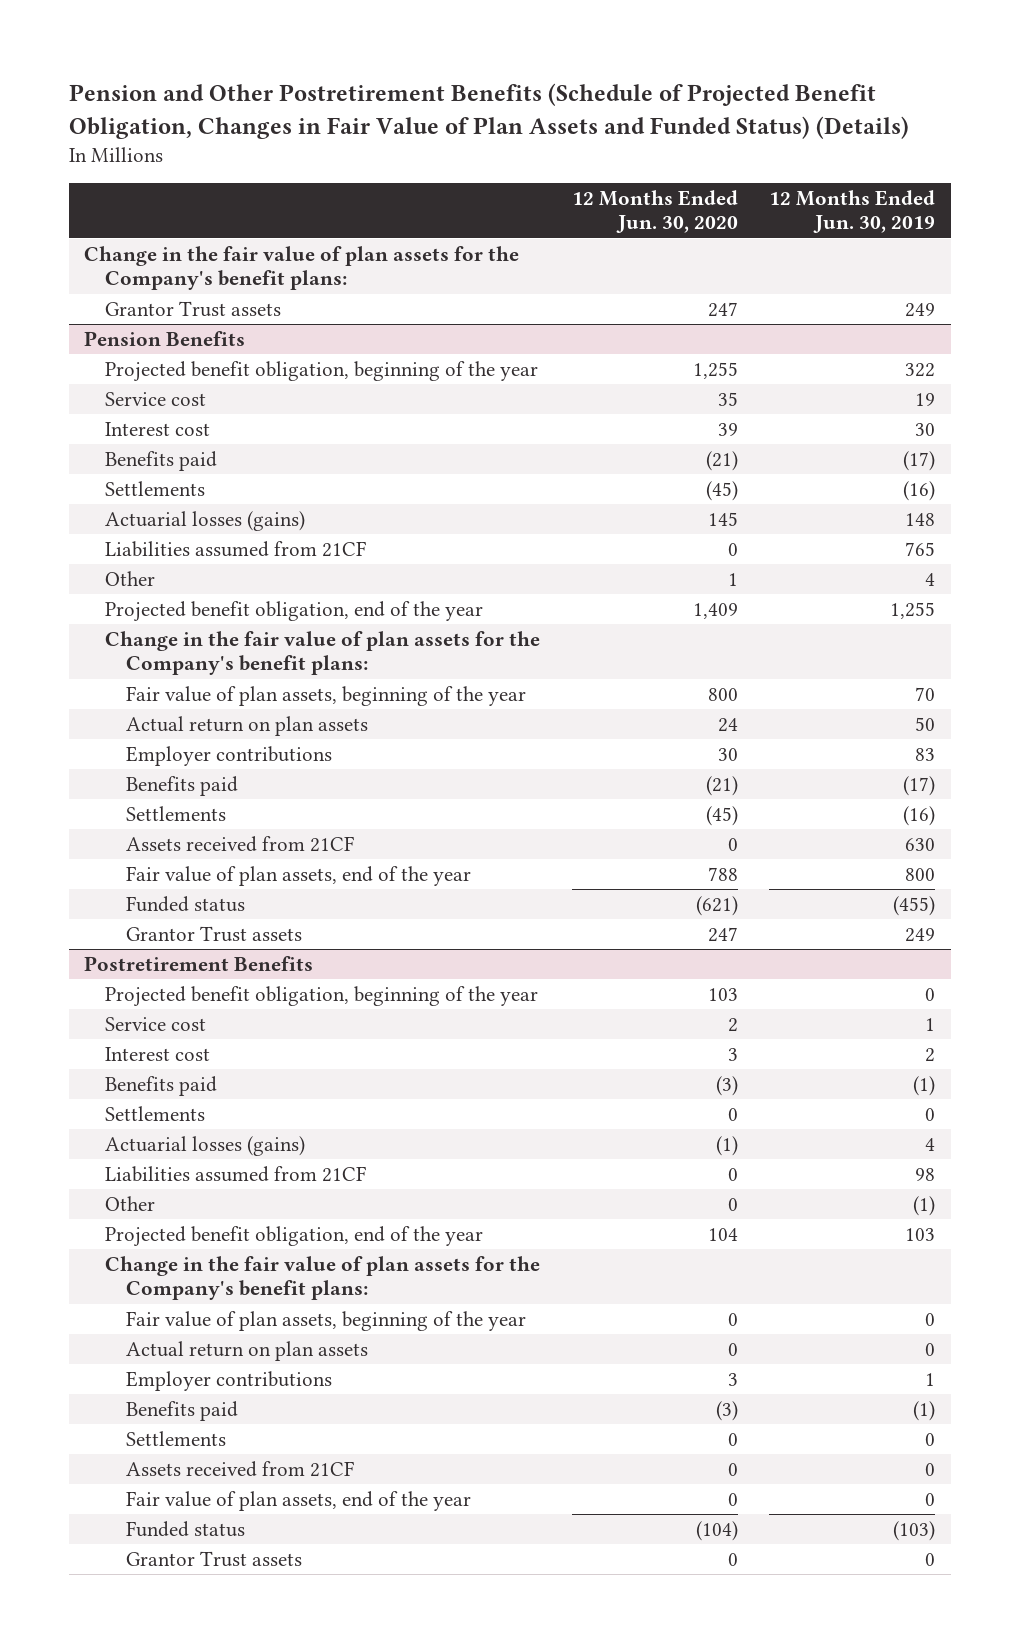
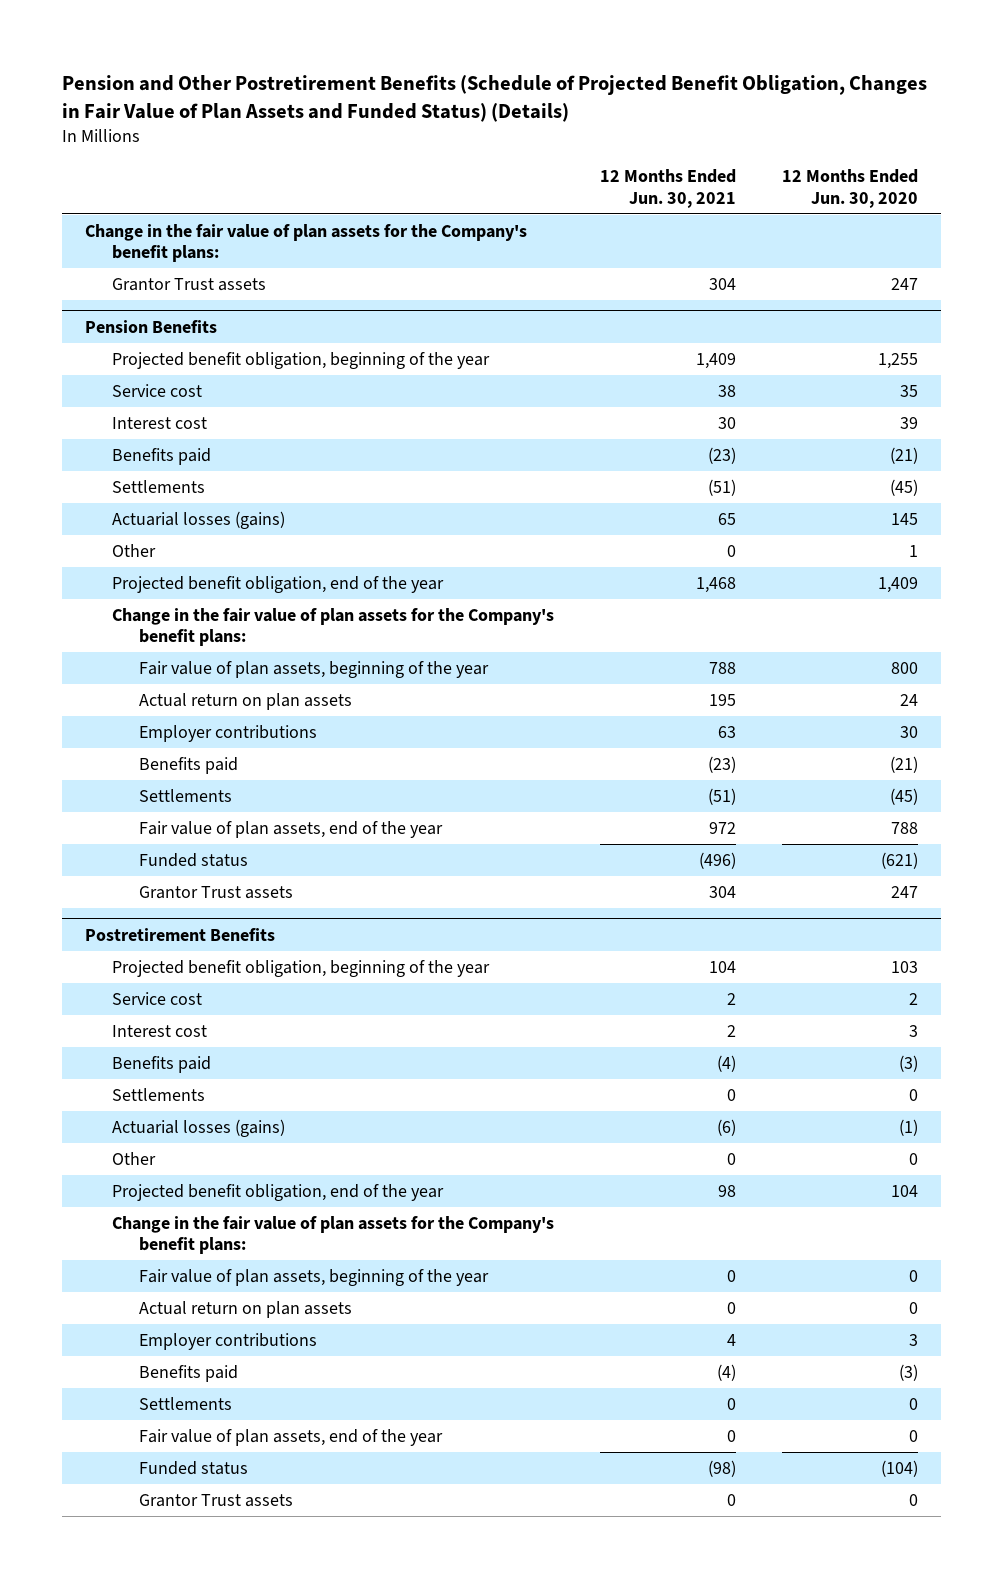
- | 12 Months Ended Jun. 30, 2020 | 12 Months Ended Jun. 30, 2019
+ | 12 Months Ended Jun. 30, 2021 | 12 Months Ended Jun. 30, 2020
@ Pension Benefits
- Liabilities assumed from 21CF | 0 | 765
- Assets received from 21CF | 0 | 630
@ Postretirement Benefits
- Liabilities assumed from 21CF | 0 | 98
- Assets received from 21CF | 0 | 0

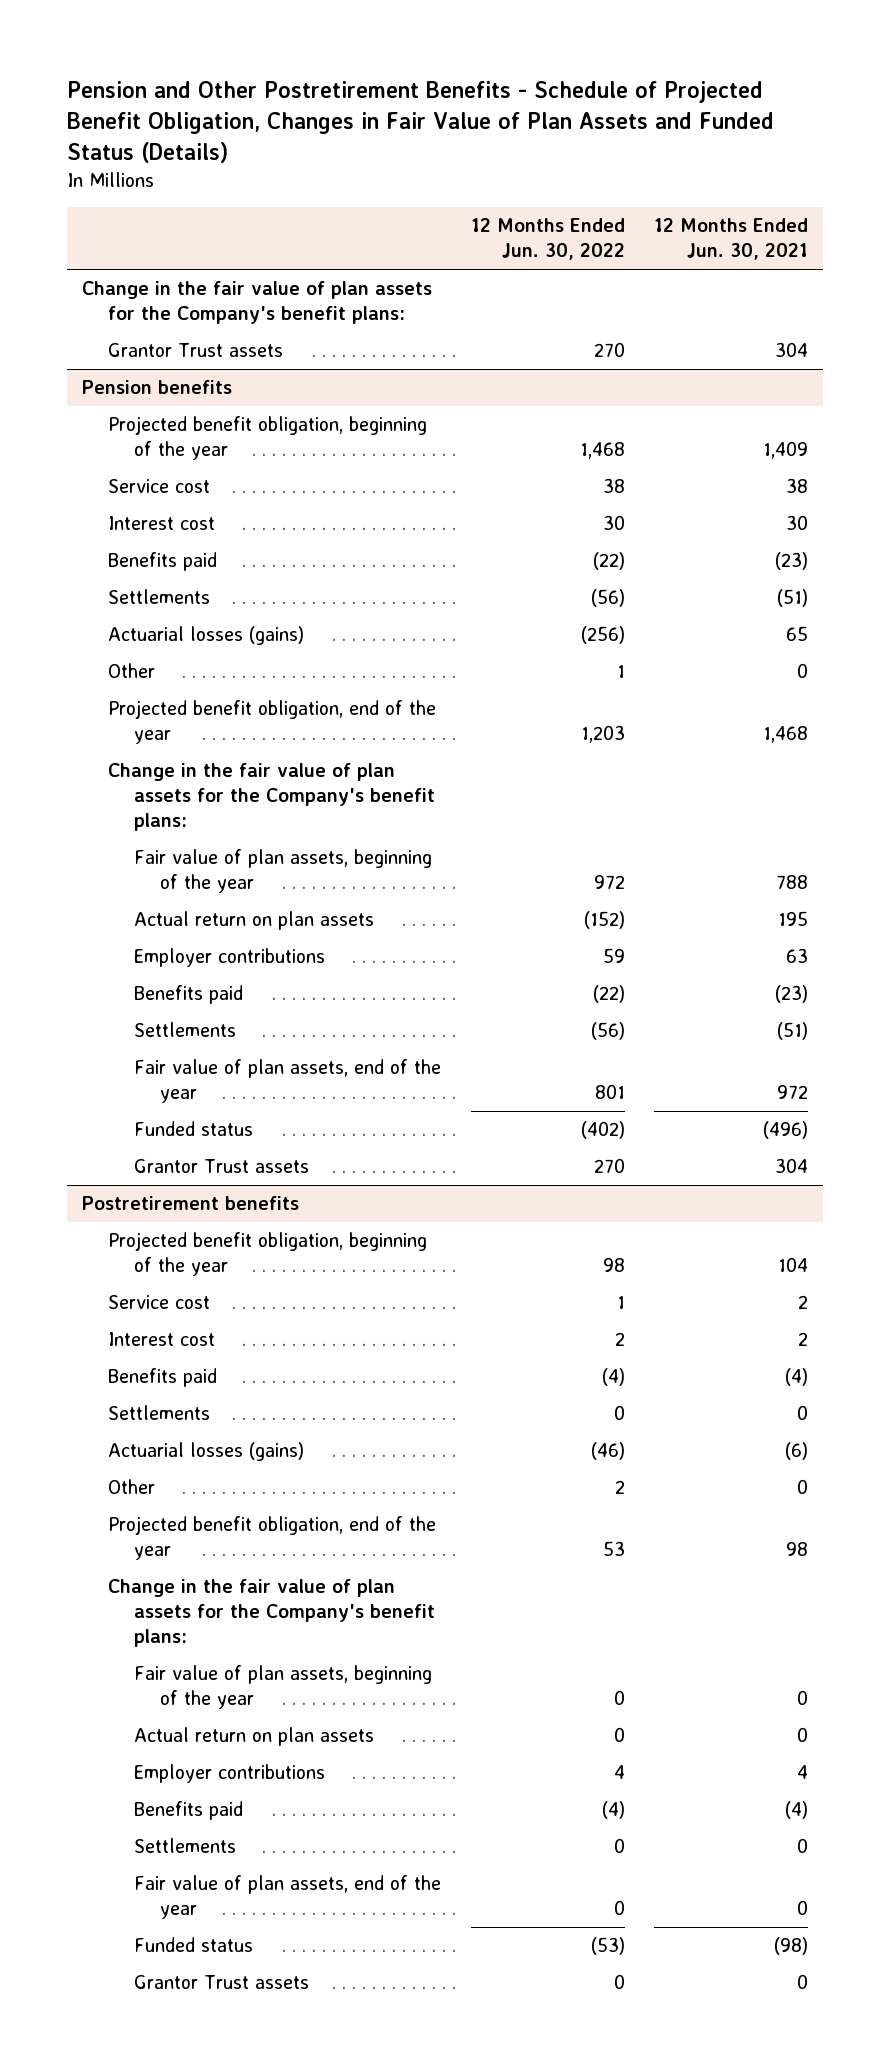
- Pension and Other Postretirement Benefits (Schedule of Projected Benefit Obligation, Changes in Fair Value of Plan Assets and Funded Status) (Details)
+ Pension and Other Postretirement Benefits - Schedule of Projected Benefit Obligation, Changes in Fair Value of Plan Assets and Funded Status (Details)
- | 12 Months Ended Jun. 30, 2021 | 12 Months Ended Jun. 30, 2020
+ | 12 Months Ended Jun. 30, 2022 | 12 Months Ended Jun. 30, 2021
- Pension Benefits
+ Pension benefits
- Postretirement Benefits
+ Postretirement benefits

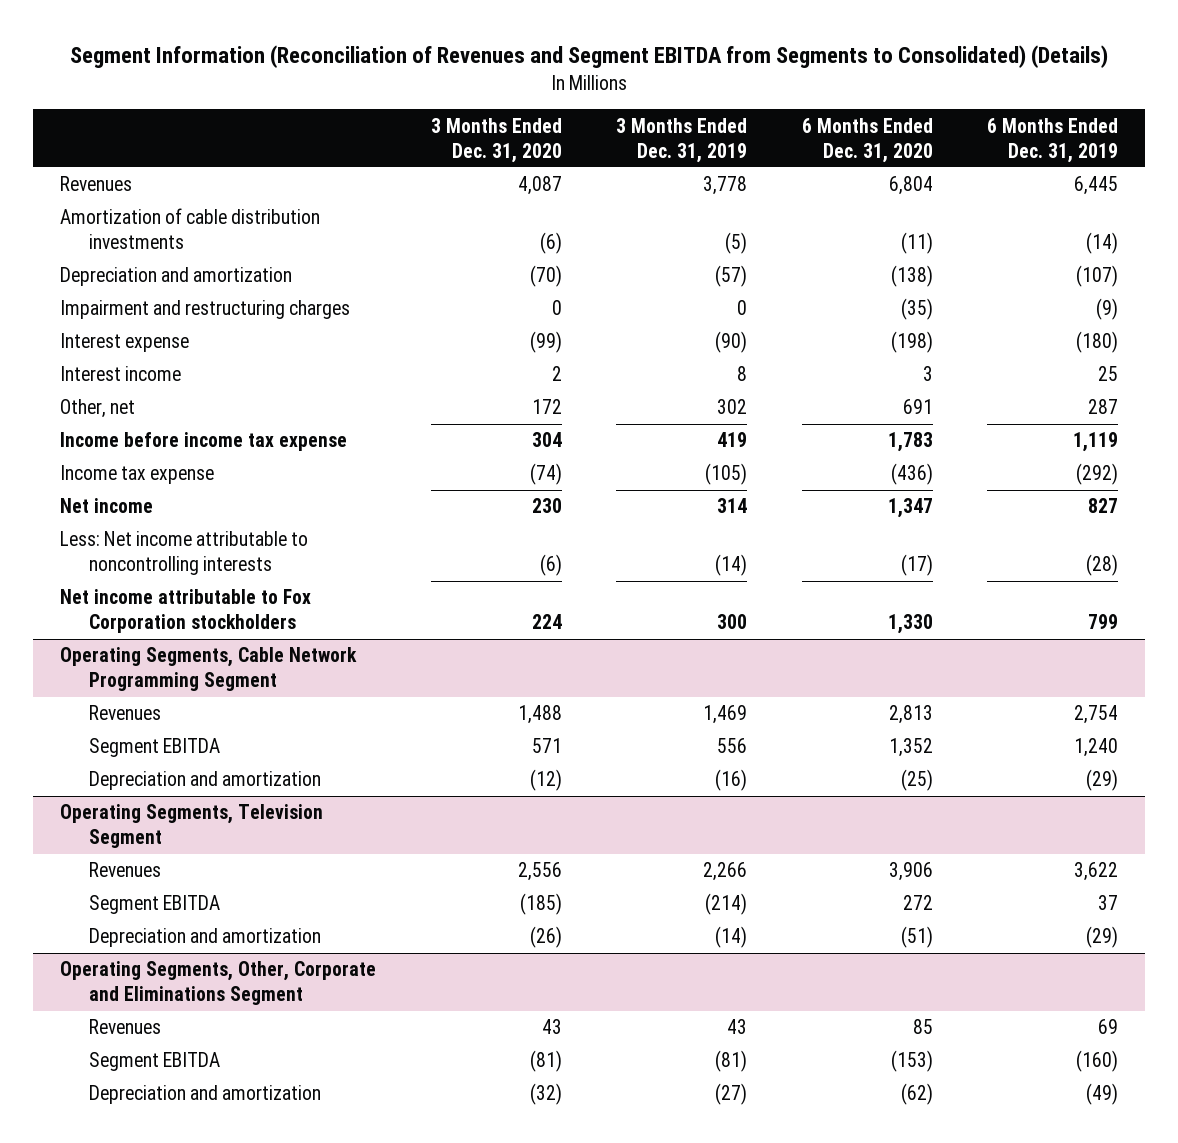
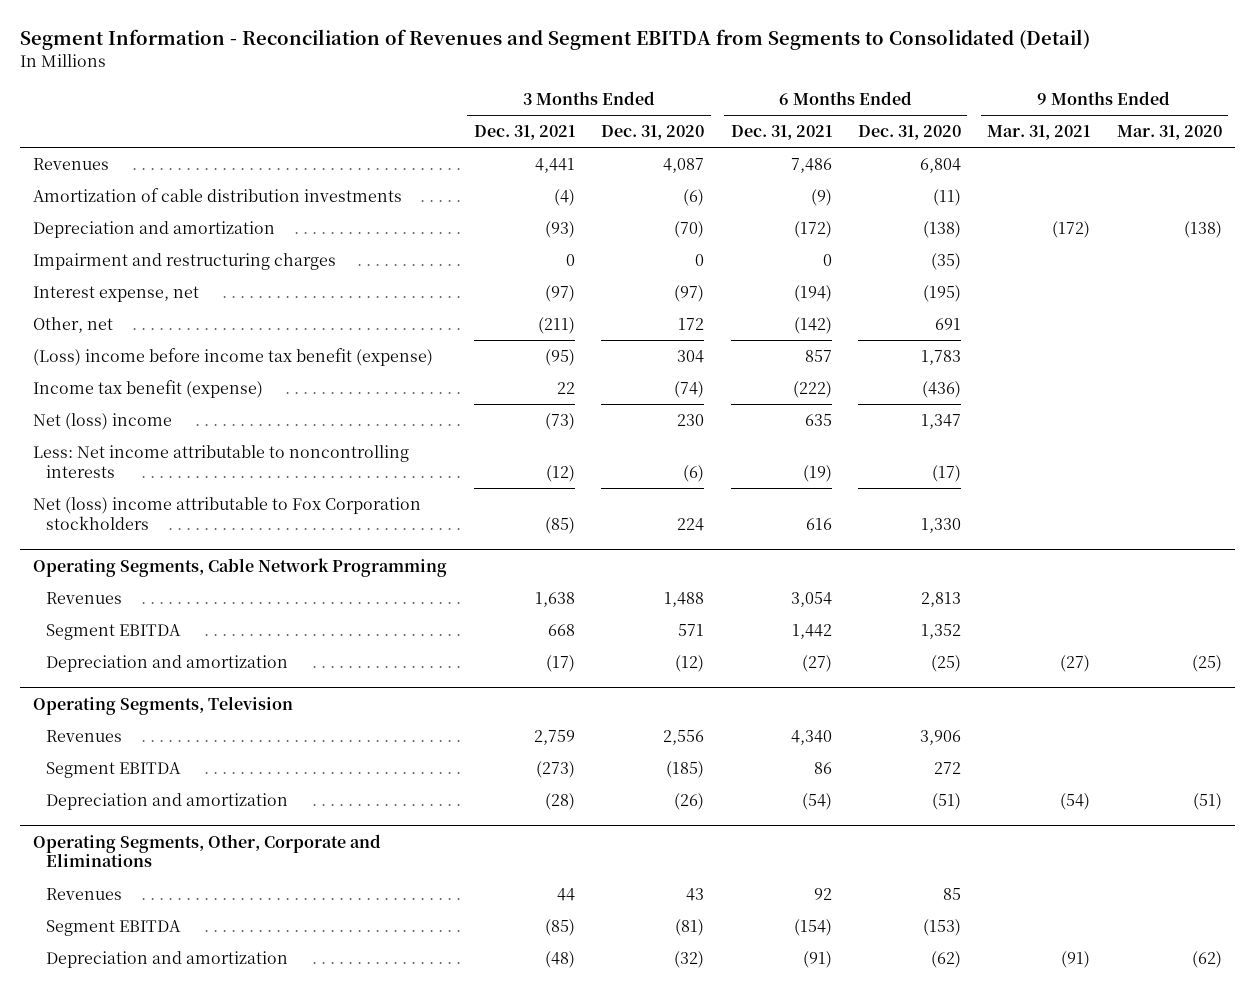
- Segment Information (Reconciliation of Revenues and Segment EBITDA from Segments to Consolidated) (Details)
+ Segment Information - Reconciliation of Revenues and Segment EBITDA from Segments to Consolidated (Detail)
- | 3 Months Ended Dec. 31, 2020 | 3 Months Ended Dec. 31, 2019 | 6 Months Ended Dec. 31, 2020 | 6 Months Ended Dec. 31, 2019
+ | 3 Months Ended Dec. 31, 2021 | 3 Months Ended Dec. 31, 2020 | 6 Months Ended Dec. 31, 2021 | 6 Months Ended Dec. 31, 2020 | 9 Months Ended Mar. 31, 2021 | 9 Months Ended Mar. 31, 2020
- Interest expense | (99) | (90) | (198) | (180)
- Interest income | 2 | 8 | 3 | 25
+ Interest expense, net | (97) | (97) | (194) | (195) | |
- Income before income tax expense | 304 | 419 | 1,783 | 1,119
- Income tax expense | (74) | (105) | (436) | (292)
- Net income | 230 | 314 | 1,347 | 827
+ (Loss) income before income tax benefit (expense) | (95) | 304 | 857 | 1,783 | |
+ Income tax benefit (expense) | 22 | (74) | (222) | (436) | |
+ Net (loss) income | (73) | 230 | 635 | 1,347 | |
- Net income attributable to Fox Corporation stockholders | 224 | 300 | 1,330 | 799
- Operating Segments, Cable Network Programming Segment
+ Net (loss) income attributable to Fox Corporation stockholders | (85) | 224 | 616 | 1,330 | |
+ Operating Segments, Cable Network Programming
- Operating Segments, Television Segment
+ Operating Segments, Television
- Operating Segments, Other, Corporate and Eliminations Segment
+ Operating Segments, Other, Corporate and Eliminations

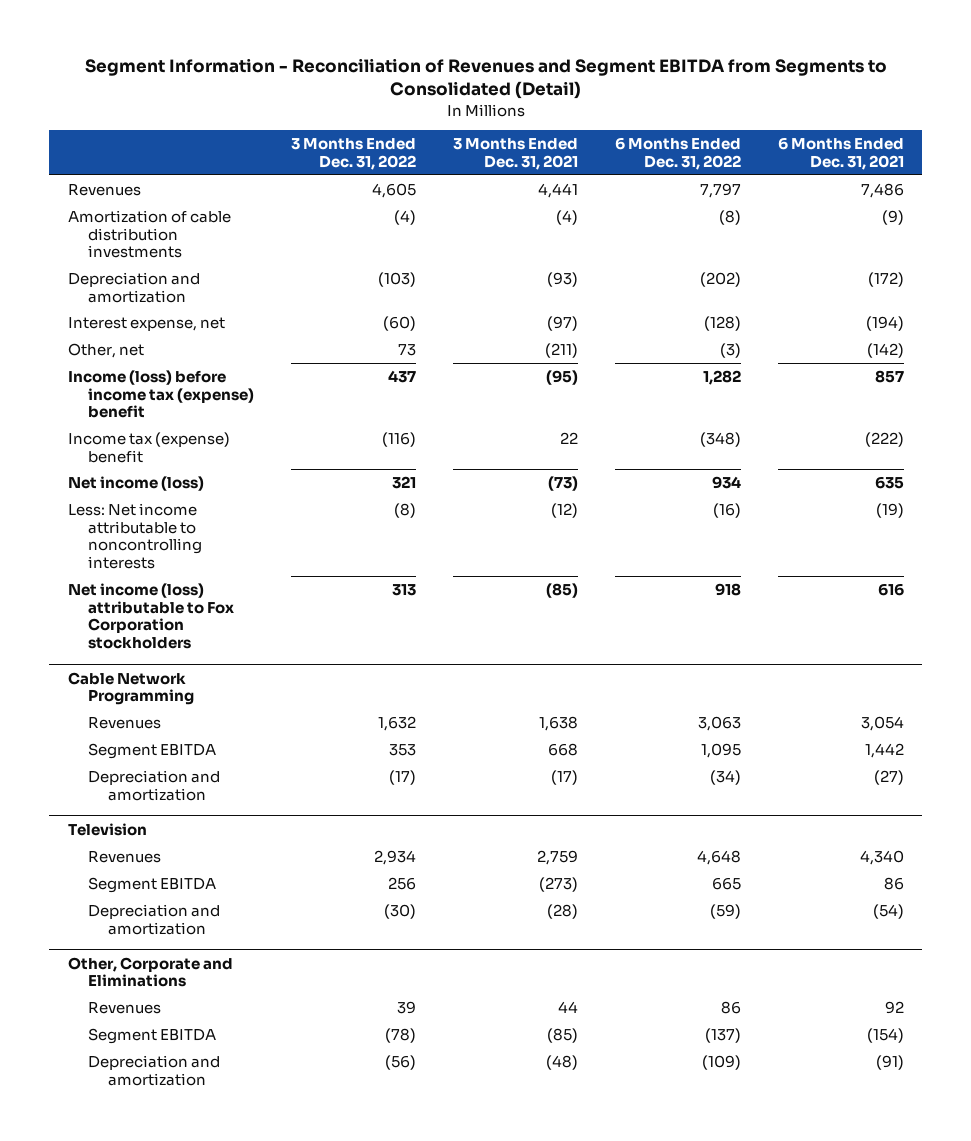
- | 3 Months Ended Dec. 31, 2021 | 3 Months Ended Dec. 31, 2020 | 6 Months Ended Dec. 31, 2021 | 6 Months Ended Dec. 31, 2020 | 9 Months Ended Mar. 31, 2021 | 9 Months Ended Mar. 31, 2020
+ | 3 Months Ended Dec. 31, 2022 | 3 Months Ended Dec. 31, 2021 | 6 Months Ended Dec. 31, 2022 | 6 Months Ended Dec. 31, 2021
- Impairment and restructuring charges | 0 | 0 | 0 | (35) | |
- (Loss) income before income tax benefit (expense) | (95) | 304 | 857 | 1,783 | |
- Income tax benefit (expense) | 22 | (74) | (222) | (436) | |
- Net (loss) income | (73) | 230 | 635 | 1,347 | |
+ Income (loss) before income tax (expense) benefit | 437 | (95) | 1,282 | 857
+ Income tax (expense) benefit | (116) | 22 | (348) | (222)
+ Net income (loss) | 321 | (73) | 934 | 635
- Net (loss) income attributable to Fox Corporation stockholders | (85) | 224 | 616 | 1,330 | |
- Operating Segments, Cable Network Programming
+ Net income (loss) attributable to Fox Corporation stockholders | 313 | (85) | 918 | 616
+ Cable Network Programming
- Operating Segments, Television
+ Television
- Operating Segments, Other, Corporate and Eliminations
+ Other, Corporate and Eliminations

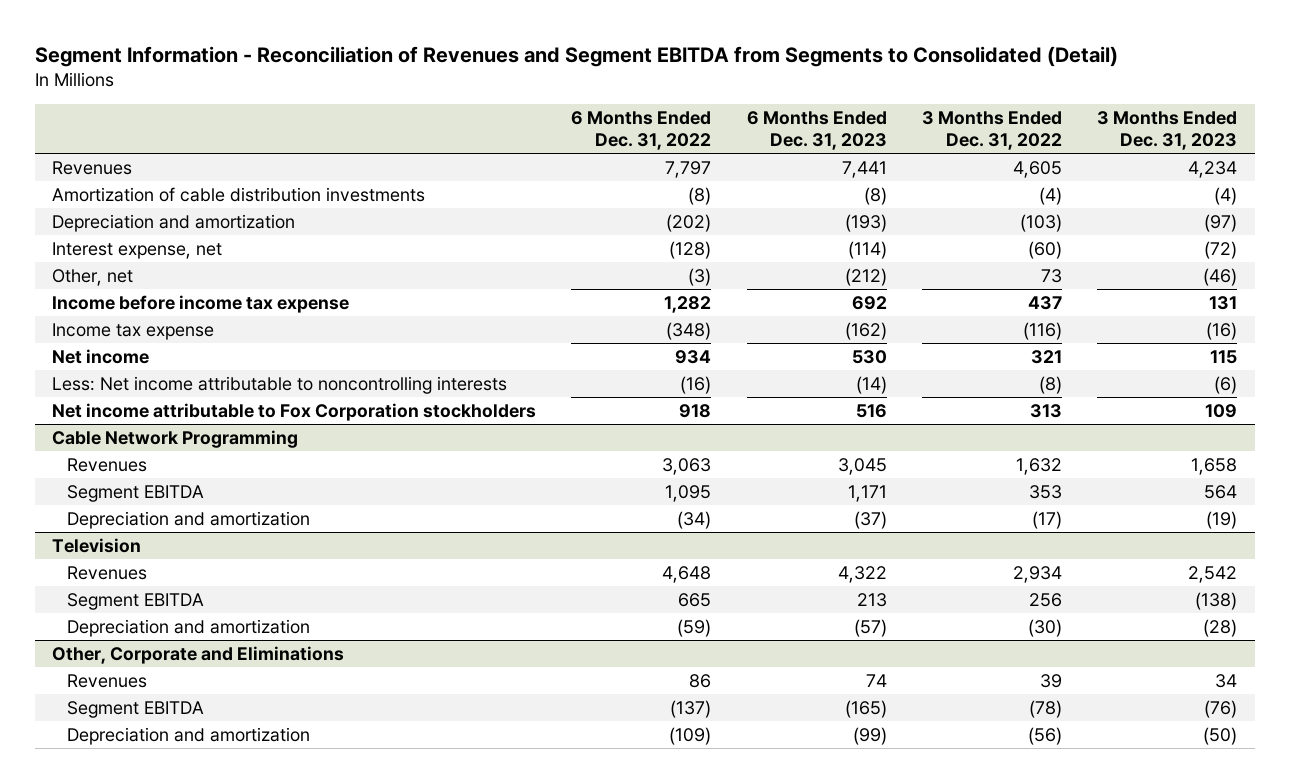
- | 3 Months Ended Dec. 31, 2022 | 3 Months Ended Dec. 31, 2021 | 6 Months Ended Dec. 31, 2022 | 6 Months Ended Dec. 31, 2021
+ | 6 Months Ended Dec. 31, 2022 | 6 Months Ended Dec. 31, 2023 | 3 Months Ended Dec. 31, 2022 | 3 Months Ended Dec. 31, 2023
- Income (loss) before income tax (expense) benefit | 437 | (95) | 1,282 | 857
- Income tax (expense) benefit | (116) | 22 | (348) | (222)
- Net income (loss) | 321 | (73) | 934 | 635
+ Income before income tax expense | 1,282 | 692 | 437 | 131
+ Income tax expense | (348) | (162) | (116) | (16)
+ Net income | 934 | 530 | 321 | 115
- Net income (loss) attributable to Fox Corporation stockholders | 313 | (85) | 918 | 616
+ Net income attributable to Fox Corporation stockholders | 918 | 516 | 313 | 109

